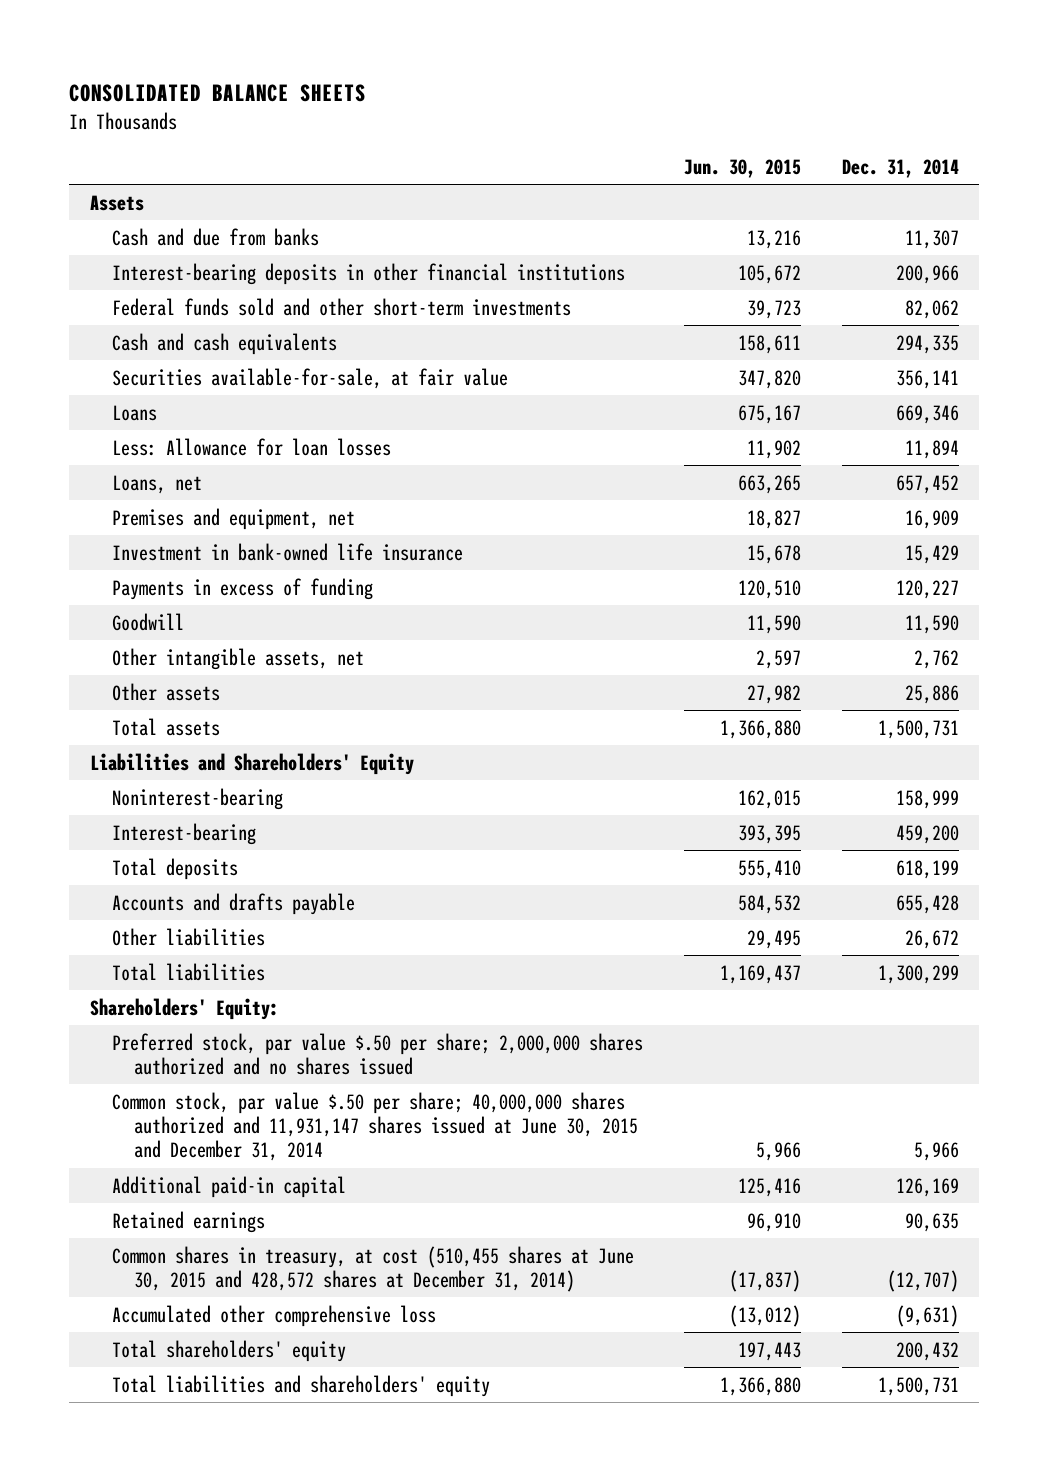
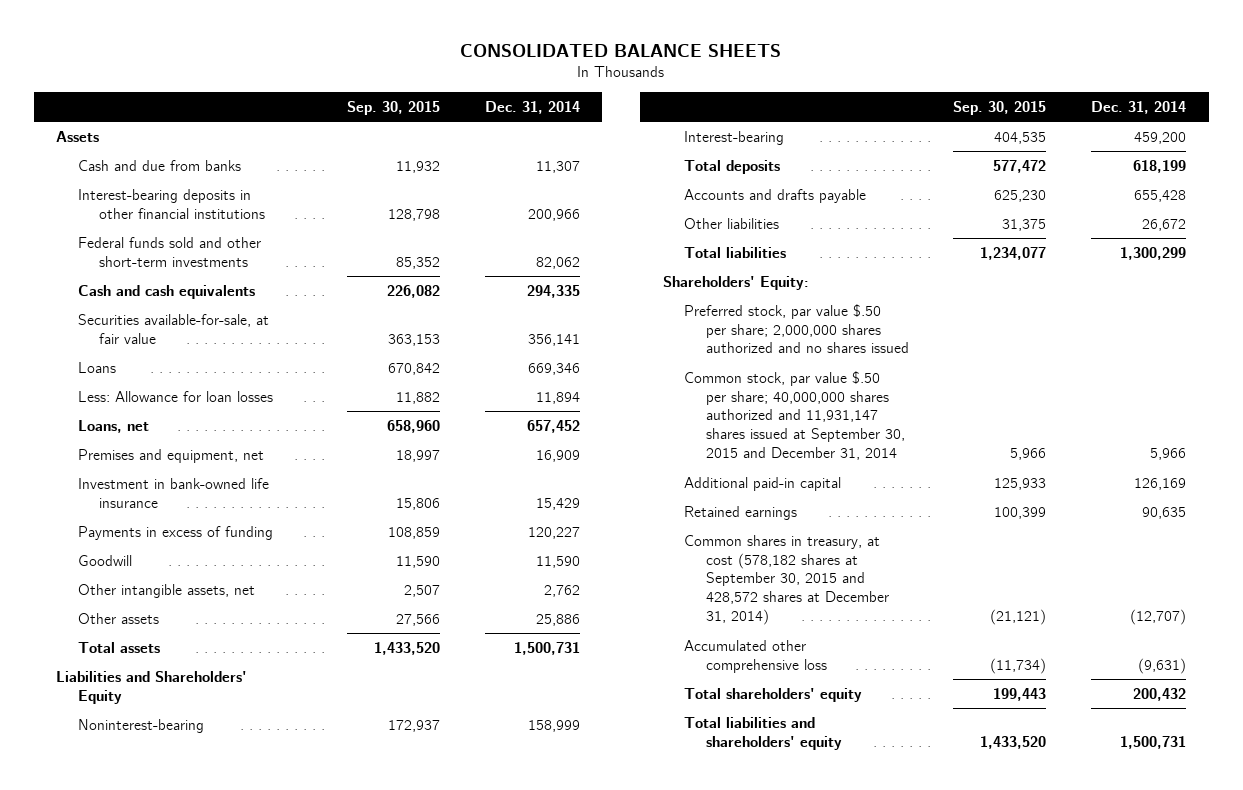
- | Jun. 30, 2015 | Dec. 31, 2014
+ | Sep. 30, 2015 | Dec. 31, 2014
- Common stock, par value $.50 per share; 40,000,000 shares authorized and 11,931,147 shares issued at June 30, 2015 and December 31, 2014 | 5,966 | 5,966
+ Common stock, par value $.50 per share; 40,000,000 shares authorized and 11,931,147 shares issued at September 30, 2015 and December 31, 2014 | 5,966 | 5,966
- Common shares in treasury, at cost (510,455 shares at June 30, 2015 and 428,572 shares at December 31, 2014) | (17,837) | (12,707)
+ Common shares in treasury, at cost (578,182 shares at September 30, 2015 and 428,572 shares at December 31, 2014) | (21,121) | (12,707)

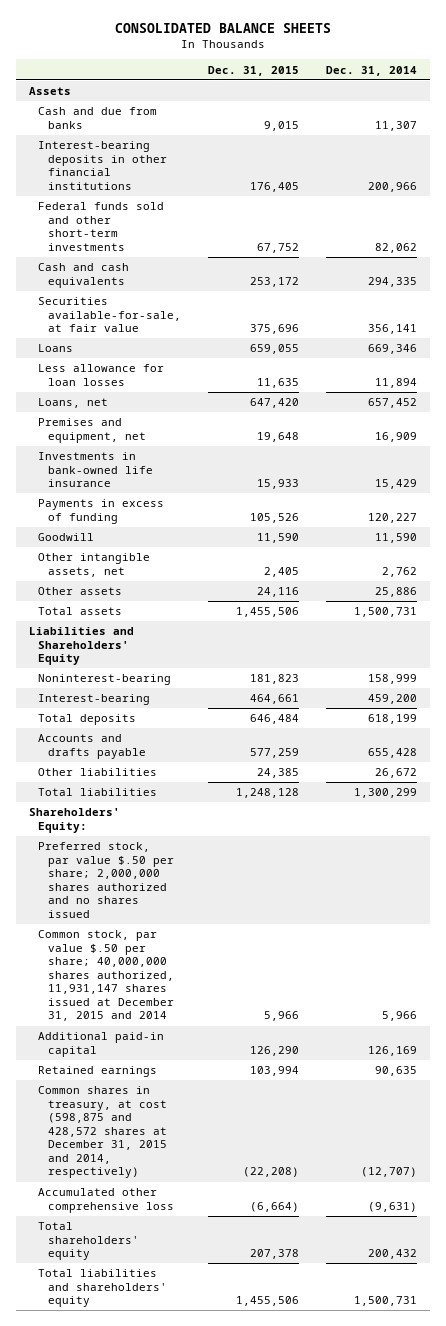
- | Sep. 30, 2015 | Dec. 31, 2014
+ | Dec. 31, 2015 | Dec. 31, 2014
- Less: Allowance for loan losses | 11,882 | 11,894
+ Less allowance for loan losses | 11,635 | 11,894
- Investment in bank-owned life insurance | 15,806 | 15,429
+ Investments in bank-owned life insurance | 15,933 | 15,429
- Common stock, par value $.50 per share; 40,000,000 shares authorized and 11,931,147 shares issued at September 30, 2015 and December 31, 2014 | 5,966 | 5,966
+ Common stock, par value $.50 per share; 40,000,000 shares authorized, 11,931,147 shares issued at December 31, 2015 and 2014 | 5,966 | 5,966
- Common shares in treasury, at cost (578,182 shares at September 30, 2015 and 428,572 shares at December 31, 2014) | (21,121) | (12,707)
+ Common shares in treasury, at cost (598,875 and 428,572 shares at December 31, 2015 and 2014, respectively) | (22,208) | (12,707)

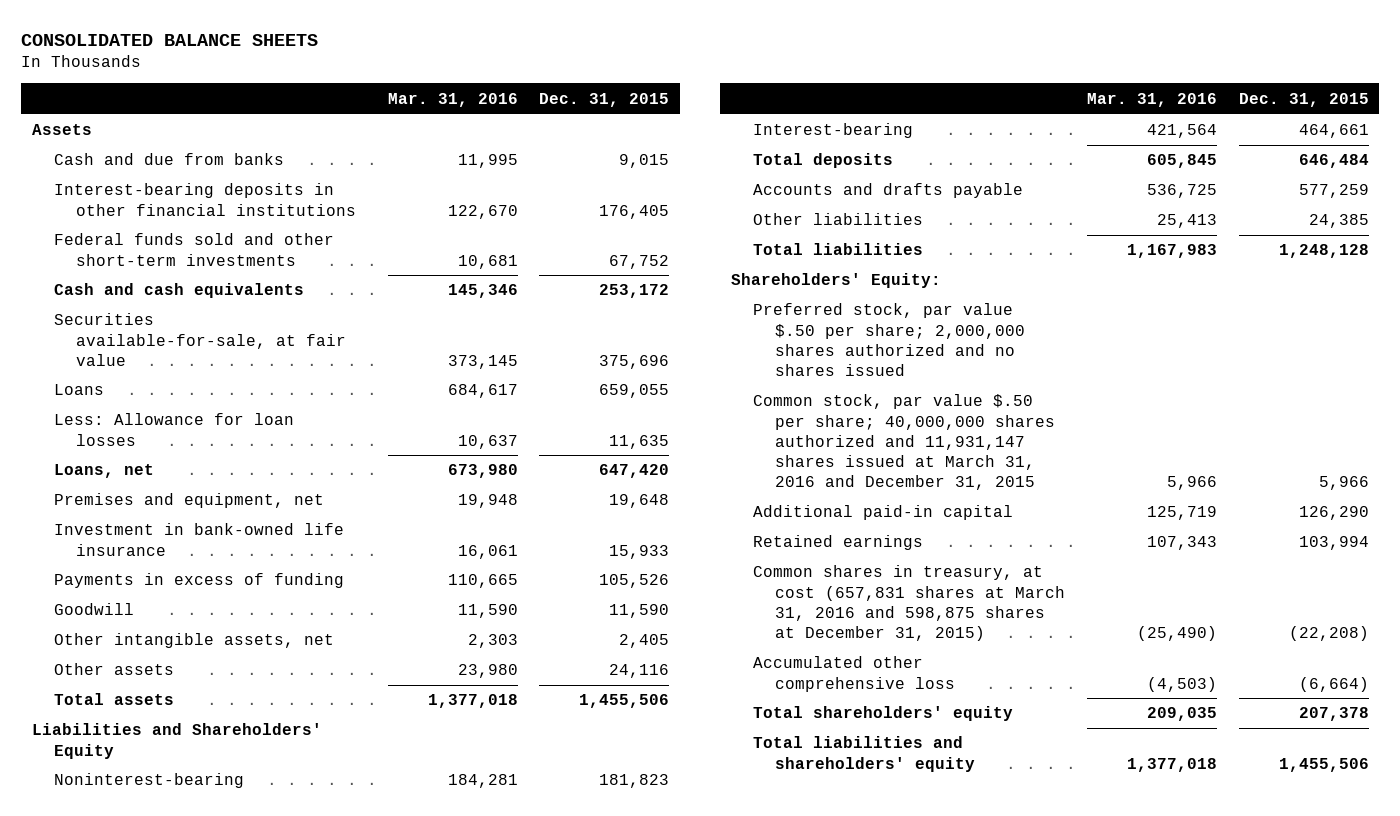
- | Dec. 31, 2015 | Dec. 31, 2014
+ | Mar. 31, 2016 | Dec. 31, 2015
- Less allowance for loan losses | 11,635 | 11,894
+ Less: Allowance for loan losses | 10,637 | 11,635
- Investments in bank-owned life insurance | 15,933 | 15,429
+ Investment in bank-owned life insurance | 16,061 | 15,933
- Common stock, par value $.50 per share; 40,000,000 shares authorized, 11,931,147 shares issued at December 31, 2015 and 2014 | 5,966 | 5,966
+ Common stock, par value $.50 per share; 40,000,000 shares authorized and 11,931,147 shares issued at March 31, 2016 and December 31, 2015 | 5,966 | 5,966
- Common shares in treasury, at cost (598,875 and 428,572 shares at December 31, 2015 and 2014, respectively) | (22,208) | (12,707)
+ Common shares in treasury, at cost (657,831 shares at March 31, 2016 and 598,875 shares at December 31, 2015) | (25,490) | (22,208)

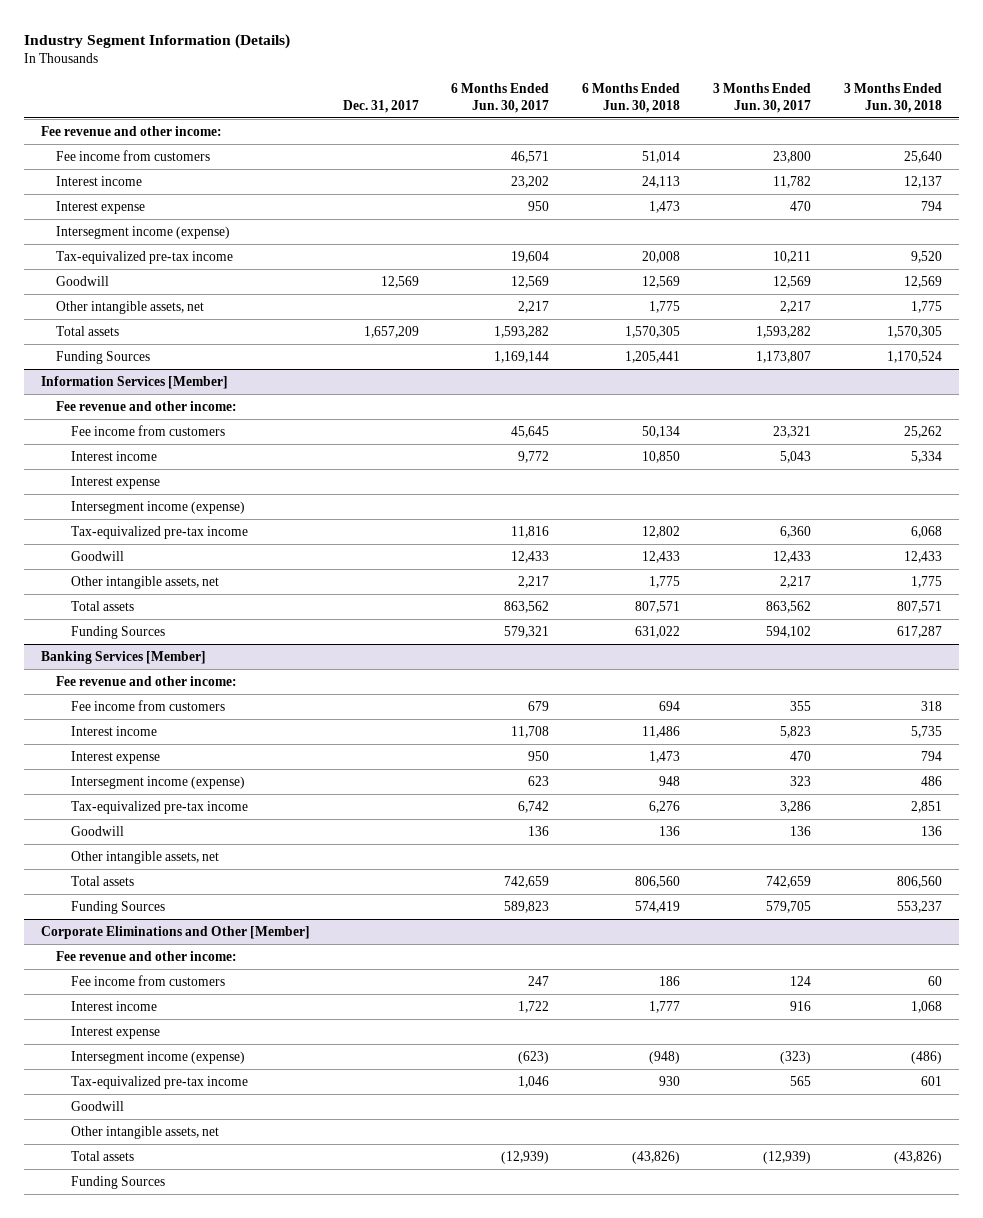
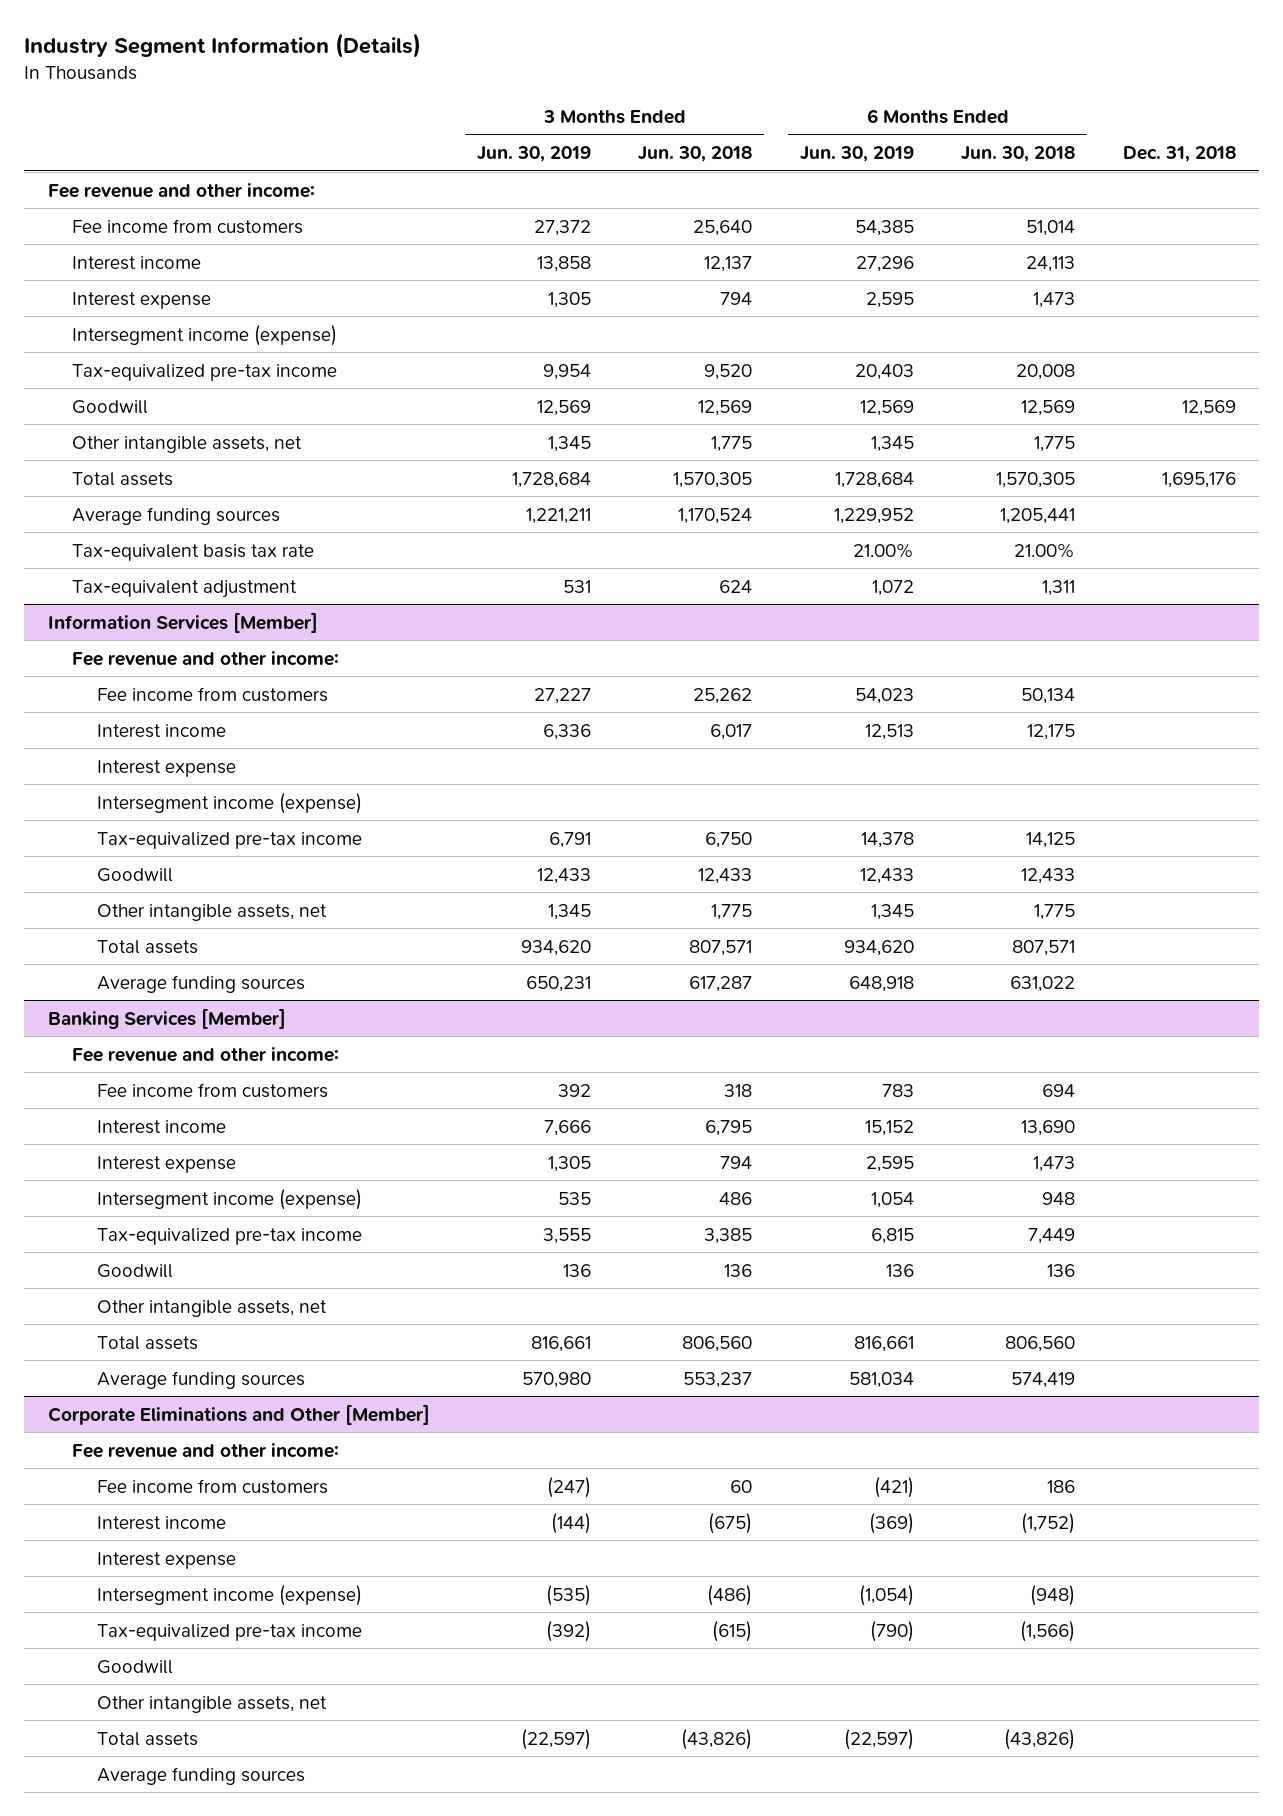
- | Dec. 31, 2017 | 6 Months Ended Jun. 30, 2017 | 6 Months Ended Jun. 30, 2018 | 3 Months Ended Jun. 30, 2017 | 3 Months Ended Jun. 30, 2018
+ | 3 Months Ended Jun. 30, 2019 | 3 Months Ended Jun. 30, 2018 | 6 Months Ended Jun. 30, 2019 | 6 Months Ended Jun. 30, 2018 | Dec. 31, 2018
- Funding Sources | | 1,169,144 | 1,205,441 | 1,173,807 | 1,170,524
+ Average funding sources | 1,221,211 | 1,170,524 | 1,229,952 | 1,205,441 |
+ Tax-equivalent basis tax rate | | | 21.00% | 21.00% |
+ Tax-equivalent adjustment | 531 | 624 | 1,072 | 1,311 |
@ Information Services [Member]
- Interest income | | 9,772 | 10,850 | 5,043 | 5,334
+ Interest income | 6,336 | 6,017 | 12,513 | 12,175 |
- Tax-equivalized pre-tax income | | 11,816 | 12,802 | 6,360 | 6,068
+ Tax-equivalized pre-tax income | 6,791 | 6,750 | 14,378 | 14,125 |
- Funding Sources | | 579,321 | 631,022 | 594,102 | 617,287
+ Average funding sources | 650,231 | 617,287 | 648,918 | 631,022 |
@ Banking Services [Member]
- Interest income | | 11,708 | 11,486 | 5,823 | 5,735
+ Interest income | 7,666 | 6,795 | 15,152 | 13,690 |
- Tax-equivalized pre-tax income | | 6,742 | 6,276 | 3,286 | 2,851
+ Tax-equivalized pre-tax income | 3,555 | 3,385 | 6,815 | 7,449 |
- Funding Sources | | 589,823 | 574,419 | 579,705 | 553,237
+ Average funding sources | 570,980 | 553,237 | 581,034 | 574,419 |
@ Corporate Eliminations and Other [Member]
- Interest income | | 1,722 | 1,777 | 916 | 1,068
+ Interest income | (144) | (675) | (369) | (1,752) |
- Tax-equivalized pre-tax income | | 1,046 | 930 | 565 | 601
+ Tax-equivalized pre-tax income | (392) | (615) | (790) | (1,566) |
- Funding Sources
+ Average funding sources

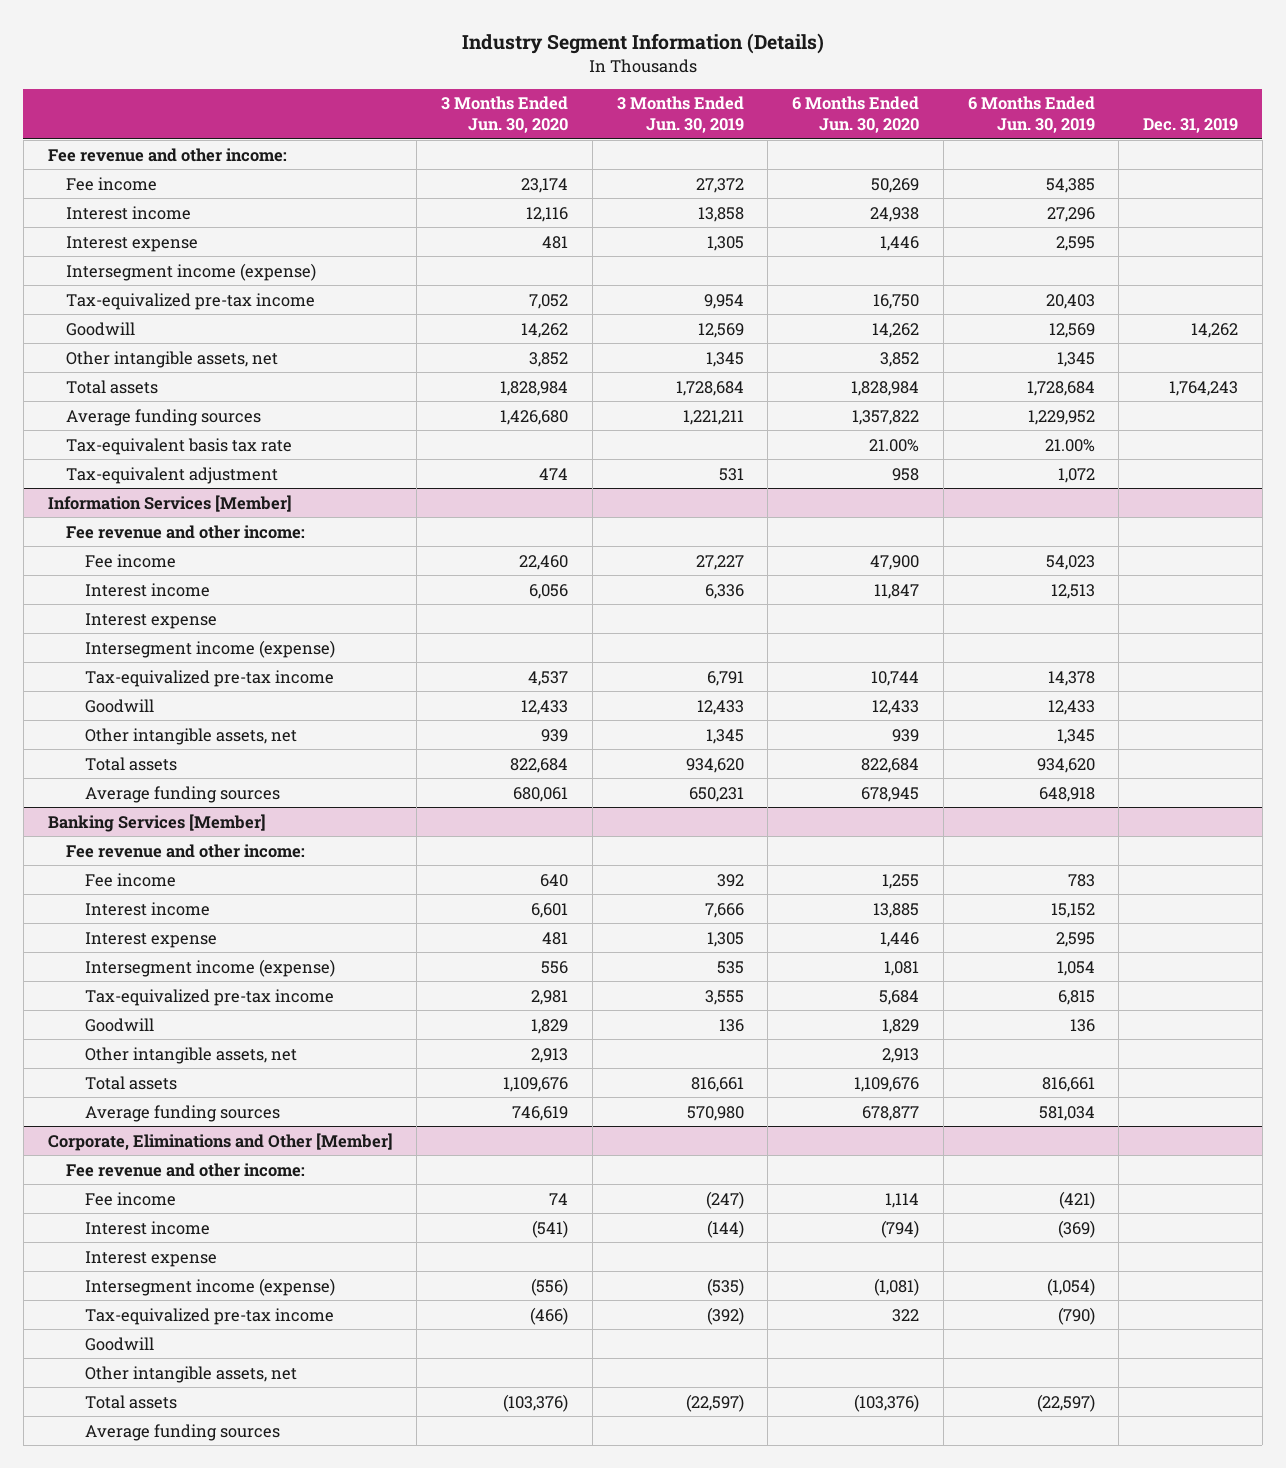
- | 3 Months Ended Jun. 30, 2019 | 3 Months Ended Jun. 30, 2018 | 6 Months Ended Jun. 30, 2019 | 6 Months Ended Jun. 30, 2018 | Dec. 31, 2018
+ | 3 Months Ended Jun. 30, 2020 | 3 Months Ended Jun. 30, 2019 | 6 Months Ended Jun. 30, 2020 | 6 Months Ended Jun. 30, 2019 | Dec. 31, 2019
- Fee income from customers | 27,372 | 25,640 | 54,385 | 51,014 |
+ Fee income | 23,174 | 27,372 | 50,269 | 54,385 |
@ Information Services [Member]
- Fee income from customers | 27,227 | 25,262 | 54,023 | 50,134 |
+ Fee income | 22,460 | 27,227 | 47,900 | 54,023 |
@ Banking Services [Member]
- Fee income from customers | 392 | 318 | 783 | 694 |
+ Fee income | 640 | 392 | 1,255 | 783 |
- Corporate Eliminations and Other [Member]
+ Corporate, Eliminations and Other [Member]
- Fee income from customers | (247) | 60 | (421) | 186 |
+ Fee income | 74 | (247) | 1,114 | (421) |

